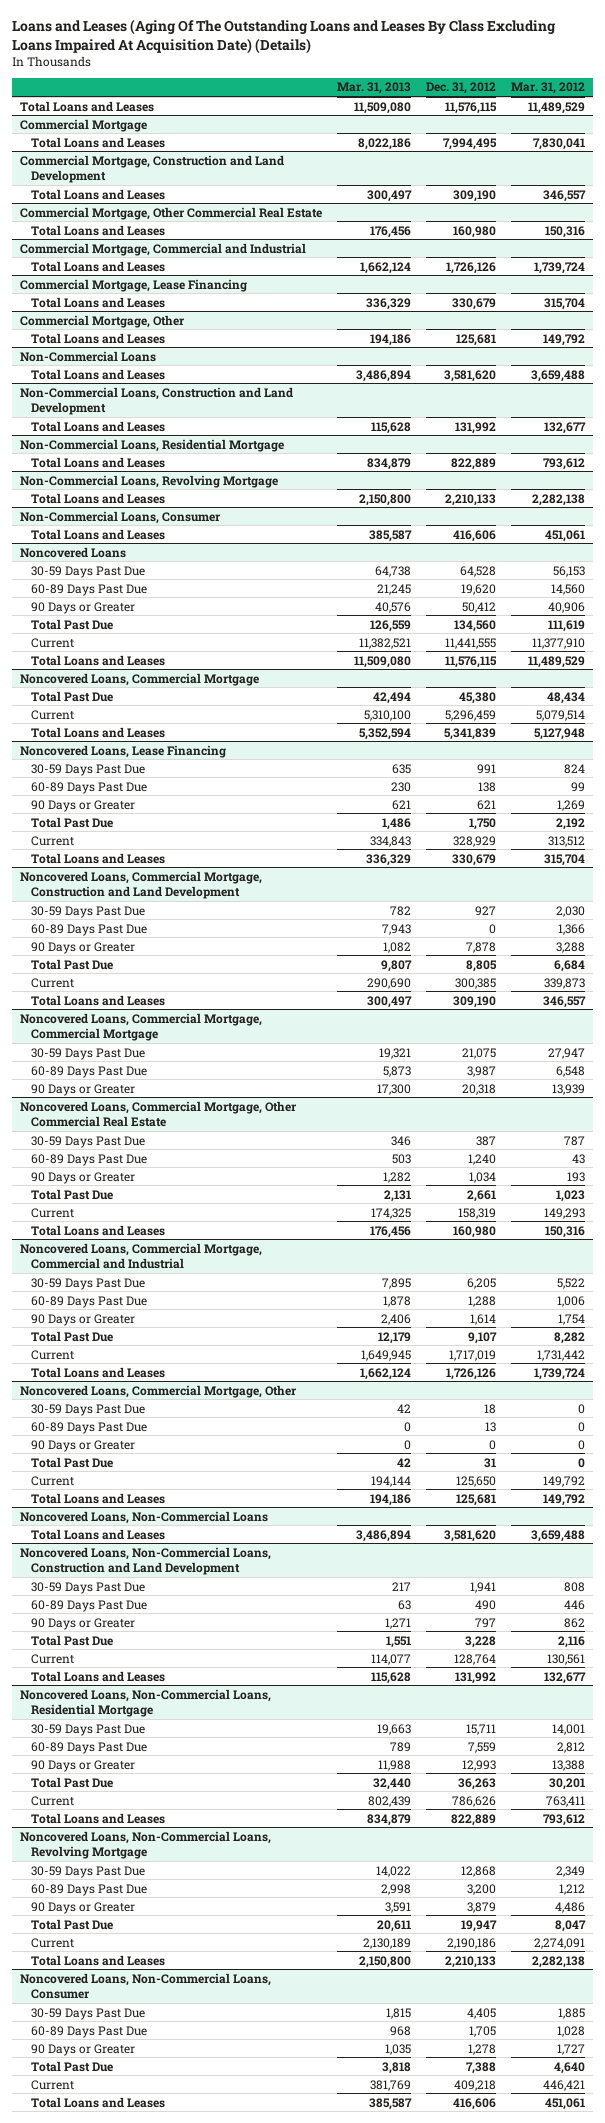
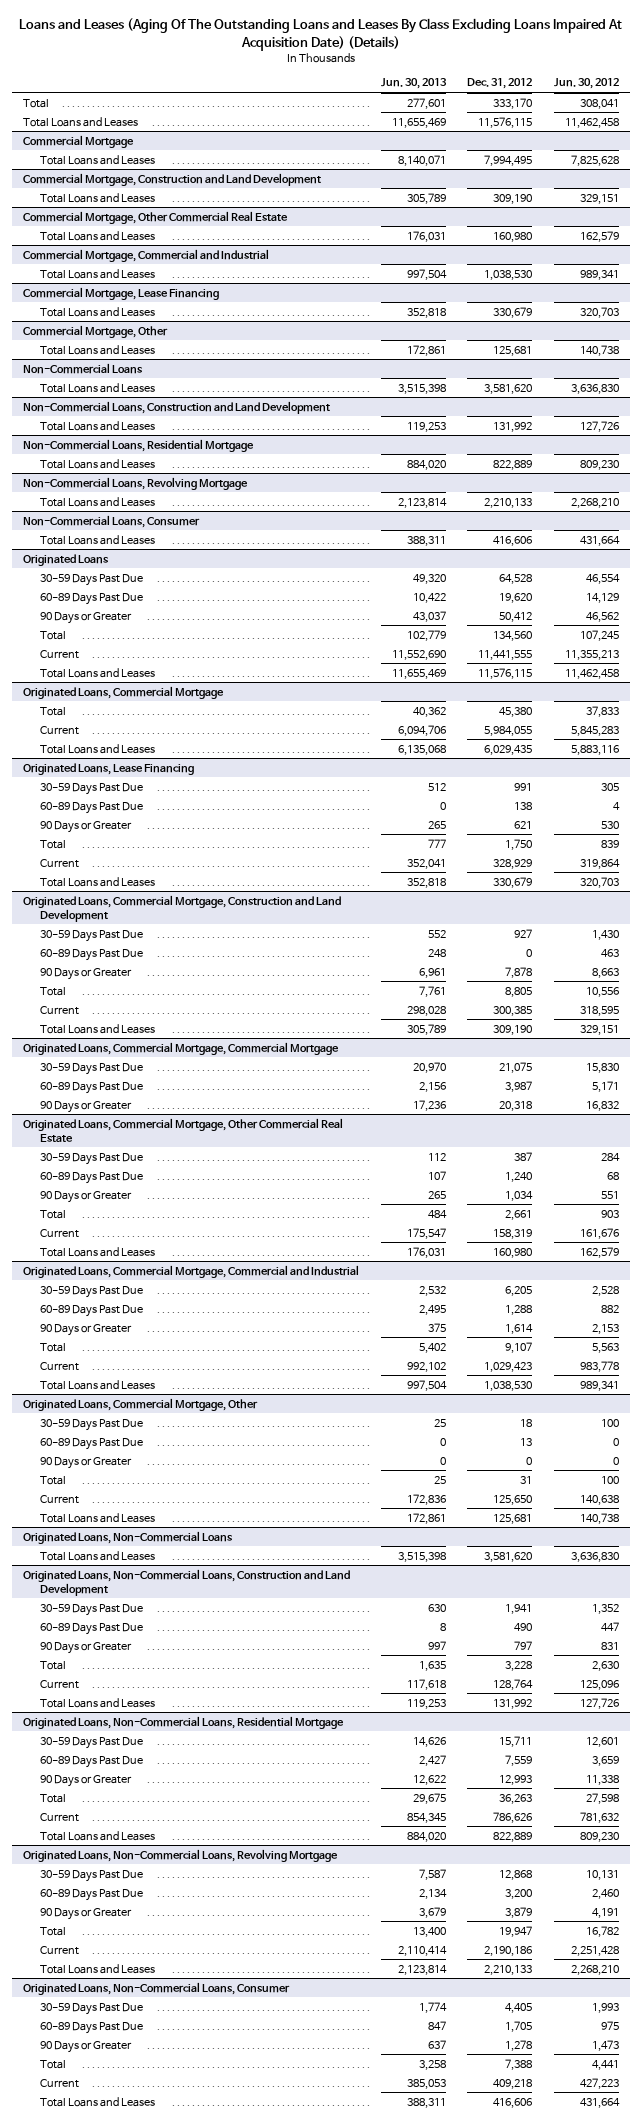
- | Mar. 31, 2013 | Dec. 31, 2012 | Mar. 31, 2012
+ | Jun. 30, 2013 | Dec. 31, 2012 | Jun. 30, 2012
+ Total | 277,601 | 333,170 | 308,041
@ Commercial Mortgage, Commercial and Industrial
- Total Loans and Leases | 1,662,124 | 1,726,126 | 1,739,724
+ Total Loans and Leases | 997,504 | 1,038,530 | 989,341
- Noncovered Loans
+ Originated Loans
- Total Past Due | 126,559 | 134,560 | 111,619
+ Total | 102,779 | 134,560 | 107,245
- Noncovered Loans, Commercial Mortgage
- Total Past Due | 42,494 | 45,380 | 48,434
- Current | 5,310,100 | 5,296,459 | 5,079,514
- Total Loans and Leases | 5,352,594 | 5,341,839 | 5,127,948
- Noncovered Loans, Lease Financing
+ Originated Loans, Commercial Mortgage
+ Total | 40,362 | 45,380 | 37,833
+ Current | 6,094,706 | 5,984,055 | 5,845,283
+ Total Loans and Leases | 6,135,068 | 6,029,435 | 5,883,116
+ Originated Loans, Lease Financing
- Total Past Due | 1,486 | 1,750 | 2,192
+ Total | 777 | 1,750 | 839
- Noncovered Loans, Commercial Mortgage, Construction and Land Development
+ Originated Loans, Commercial Mortgage, Construction and Land Development
- Total Past Due | 9,807 | 8,805 | 6,684
+ Total | 7,761 | 8,805 | 10,556
- Noncovered Loans, Commercial Mortgage, Commercial Mortgage
+ Originated Loans, Commercial Mortgage, Commercial Mortgage
- Noncovered Loans, Commercial Mortgage, Other Commercial Real Estate
+ Originated Loans, Commercial Mortgage, Other Commercial Real Estate
- Total Past Due | 2,131 | 2,661 | 1,023
+ Total | 484 | 2,661 | 903
- Noncovered Loans, Commercial Mortgage, Commercial and Industrial
+ Originated Loans, Commercial Mortgage, Commercial and Industrial
- Total Past Due | 12,179 | 9,107 | 8,282
- Current | 1,649,945 | 1,717,019 | 1,731,442
- Total Loans and Leases | 1,662,124 | 1,726,126 | 1,739,724
- Noncovered Loans, Commercial Mortgage, Other
+ Total | 5,402 | 9,107 | 5,563
+ Current | 992,102 | 1,029,423 | 983,778
+ Total Loans and Leases | 997,504 | 1,038,530 | 989,341
+ Originated Loans, Commercial Mortgage, Other
- Total Past Due | 42 | 31 | 0
+ Total | 25 | 31 | 100
- Noncovered Loans, Non-Commercial Loans
+ Originated Loans, Non-Commercial Loans
- Noncovered Loans, Non-Commercial Loans, Construction and Land Development
+ Originated Loans, Non-Commercial Loans, Construction and Land Development
- Total Past Due | 1,551 | 3,228 | 2,116
+ Total | 1,635 | 3,228 | 2,630
- Noncovered Loans, Non-Commercial Loans, Residential Mortgage
+ Originated Loans, Non-Commercial Loans, Residential Mortgage
- Total Past Due | 32,440 | 36,263 | 30,201
+ Total | 29,675 | 36,263 | 27,598
- Noncovered Loans, Non-Commercial Loans, Revolving Mortgage
+ Originated Loans, Non-Commercial Loans, Revolving Mortgage
- Total Past Due | 20,611 | 19,947 | 8,047
+ Total | 13,400 | 19,947 | 16,782
- Noncovered Loans, Non-Commercial Loans, Consumer
+ Originated Loans, Non-Commercial Loans, Consumer
- Total Past Due | 3,818 | 7,388 | 4,640
+ Total | 3,258 | 7,388 | 4,441

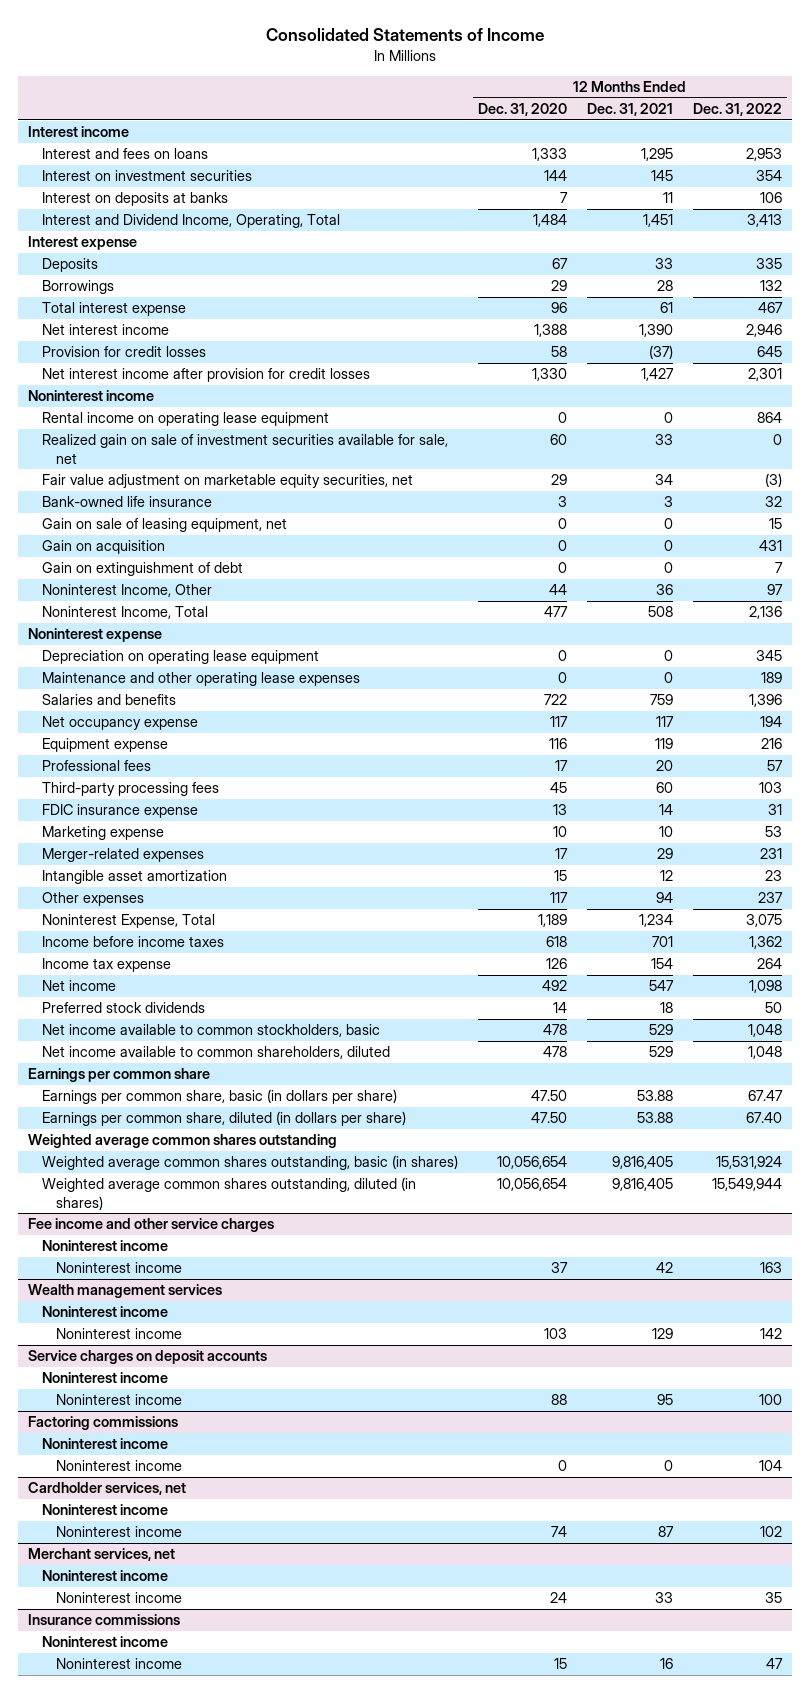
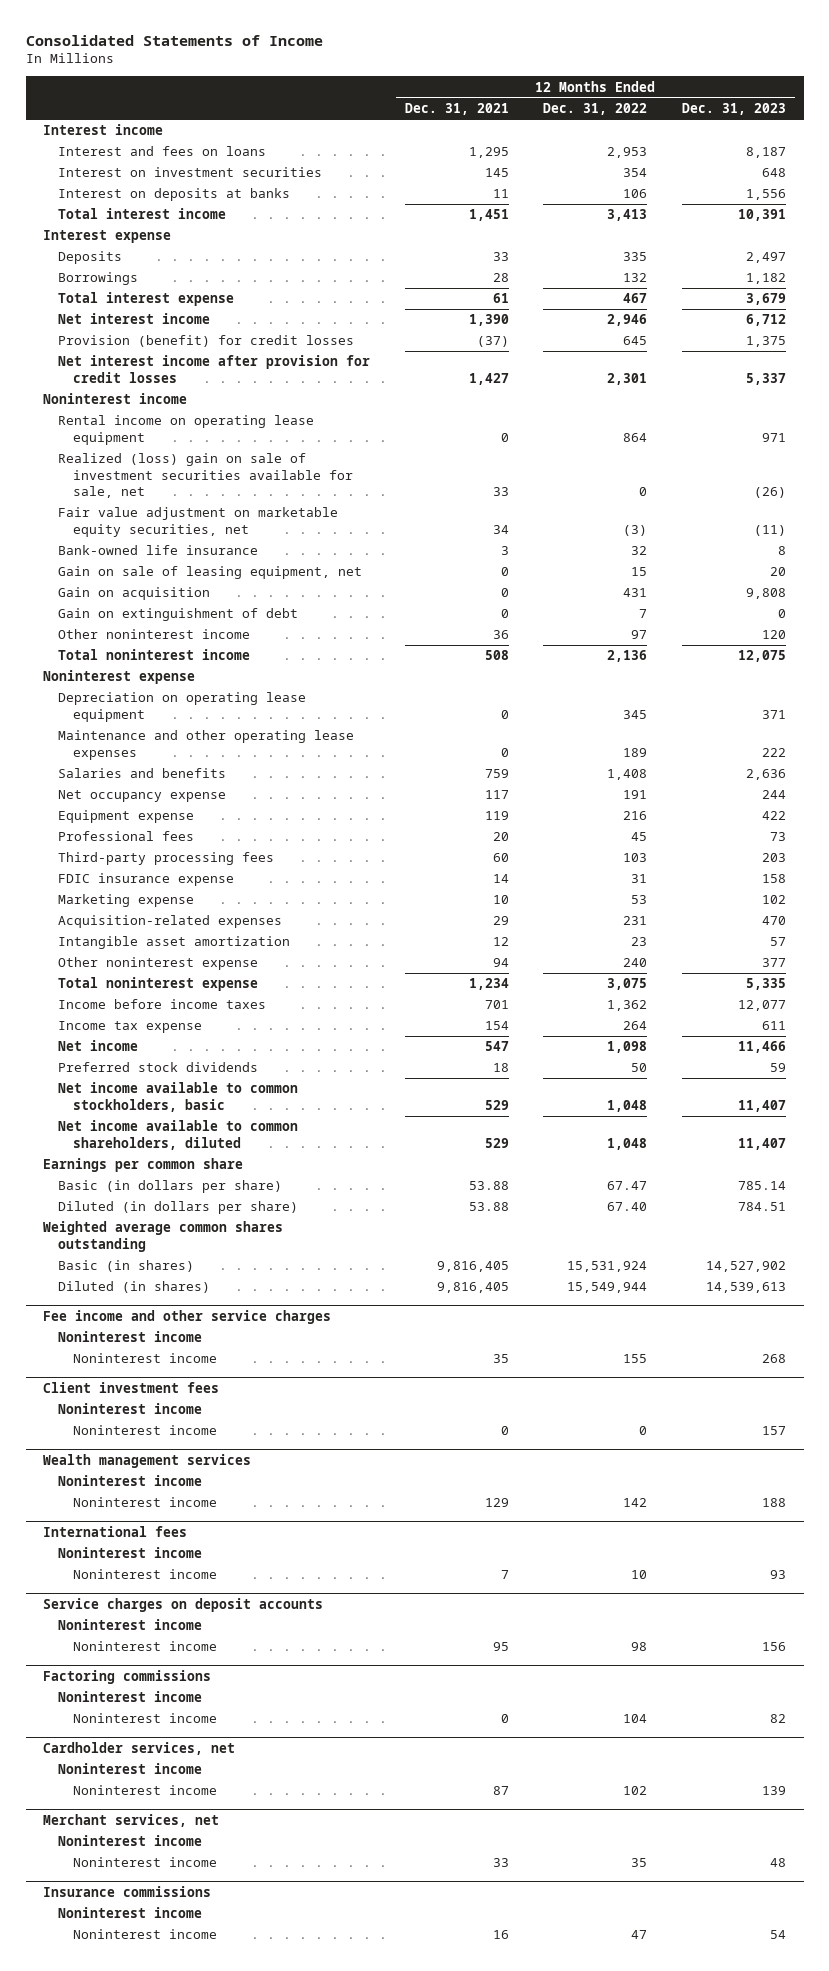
- | 12 Months Ended Dec. 31, 2020 | 12 Months Ended Dec. 31, 2021 | 12 Months Ended Dec. 31, 2022
+ | 12 Months Ended Dec. 31, 2021 | 12 Months Ended Dec. 31, 2022 | 12 Months Ended Dec. 31, 2023
- Interest and Dividend Income, Operating, Total | 1,484 | 1,451 | 3,413
+ Total interest income | 1,451 | 3,413 | 10,391
- Provision for credit losses | 58 | (37) | 645
+ Provision (benefit) for credit losses | (37) | 645 | 1,375
- Realized gain on sale of investment securities available for sale, net | 60 | 33 | 0
+ Realized (loss) gain on sale of investment securities available for sale, net | 33 | 0 | (26)
- Noninterest Income, Other | 44 | 36 | 97
- Noninterest Income, Total | 477 | 508 | 2,136
+ Other noninterest income | 36 | 97 | 120
+ Total noninterest income | 508 | 2,136 | 12,075
- Salaries and benefits | 722 | 759 | 1,396
- Net occupancy expense | 117 | 117 | 194
+ Salaries and benefits | 759 | 1,408 | 2,636
+ Net occupancy expense | 117 | 191 | 244
- Professional fees | 17 | 20 | 57
+ Professional fees | 20 | 45 | 73
- Merger-related expenses | 17 | 29 | 231
+ Acquisition-related expenses | 29 | 231 | 470
- Other expenses | 117 | 94 | 237
- Noninterest Expense, Total | 1,189 | 1,234 | 3,075
+ Other noninterest expense | 94 | 240 | 377
+ Total noninterest expense | 1,234 | 3,075 | 5,335
- Earnings per common share, basic (in dollars per share) | 47.50 | 53.88 | 67.47
- Earnings per common share, diluted (in dollars per share) | 47.50 | 53.88 | 67.40
+ Basic (in dollars per share) | 53.88 | 67.47 | 785.14
+ Diluted (in dollars per share) | 53.88 | 67.40 | 784.51
- Weighted average common shares outstanding, basic (in shares) | 10,056,654 | 9,816,405 | 15,531,924
- Weighted average common shares outstanding, diluted (in shares) | 10,056,654 | 9,816,405 | 15,549,944
+ Basic (in shares) | 9,816,405 | 15,531,924 | 14,527,902
+ Diluted (in shares) | 9,816,405 | 15,549,944 | 14,539,613
@ Fee income and other service charges
- Noninterest income | 37 | 42 | 163
+ Noninterest income | 35 | 155 | 268
+ Client investment fees
+ Noninterest income
+ Noninterest income | 0 | 0 | 157
+ International fees
+ Noninterest income
+ Noninterest income | 7 | 10 | 93
@ Service charges on deposit accounts
- Noninterest income | 88 | 95 | 100
+ Noninterest income | 95 | 98 | 156

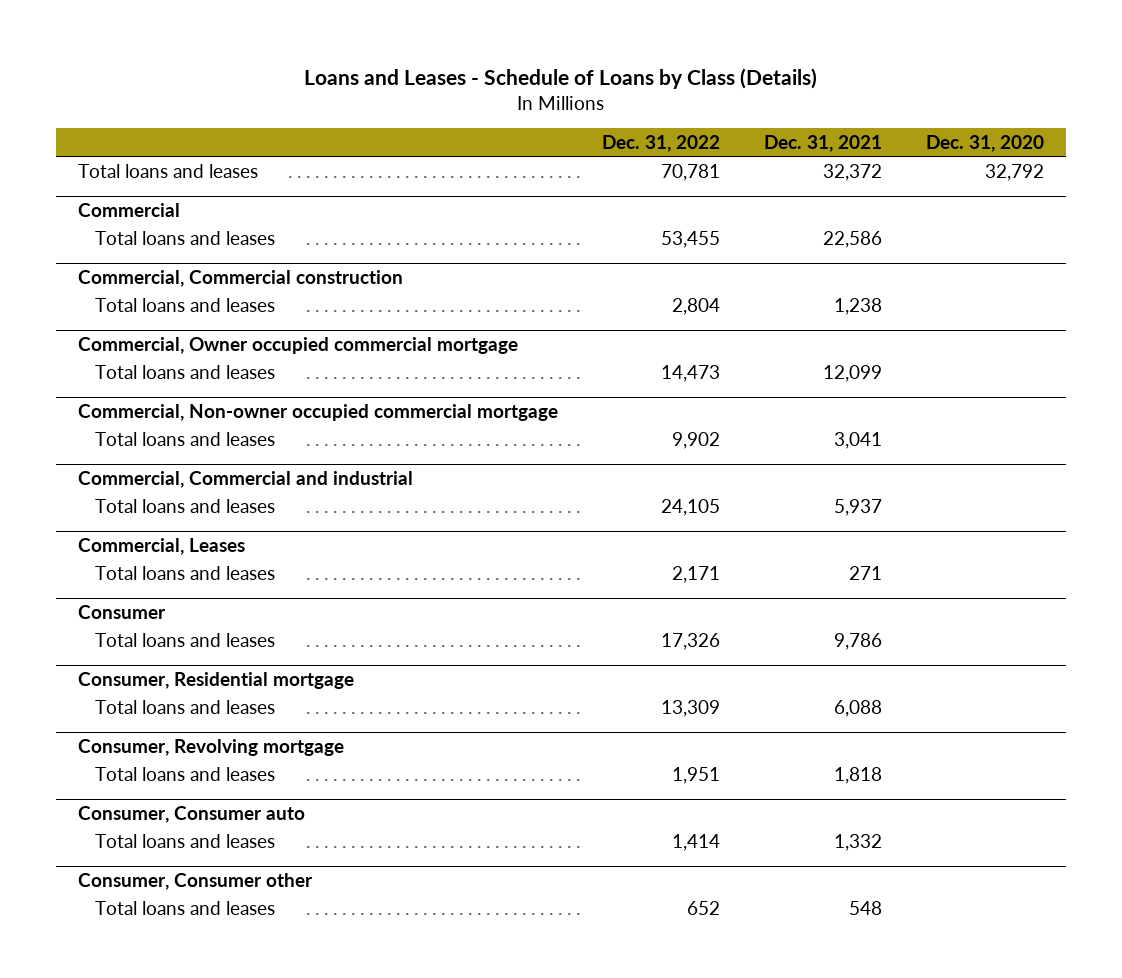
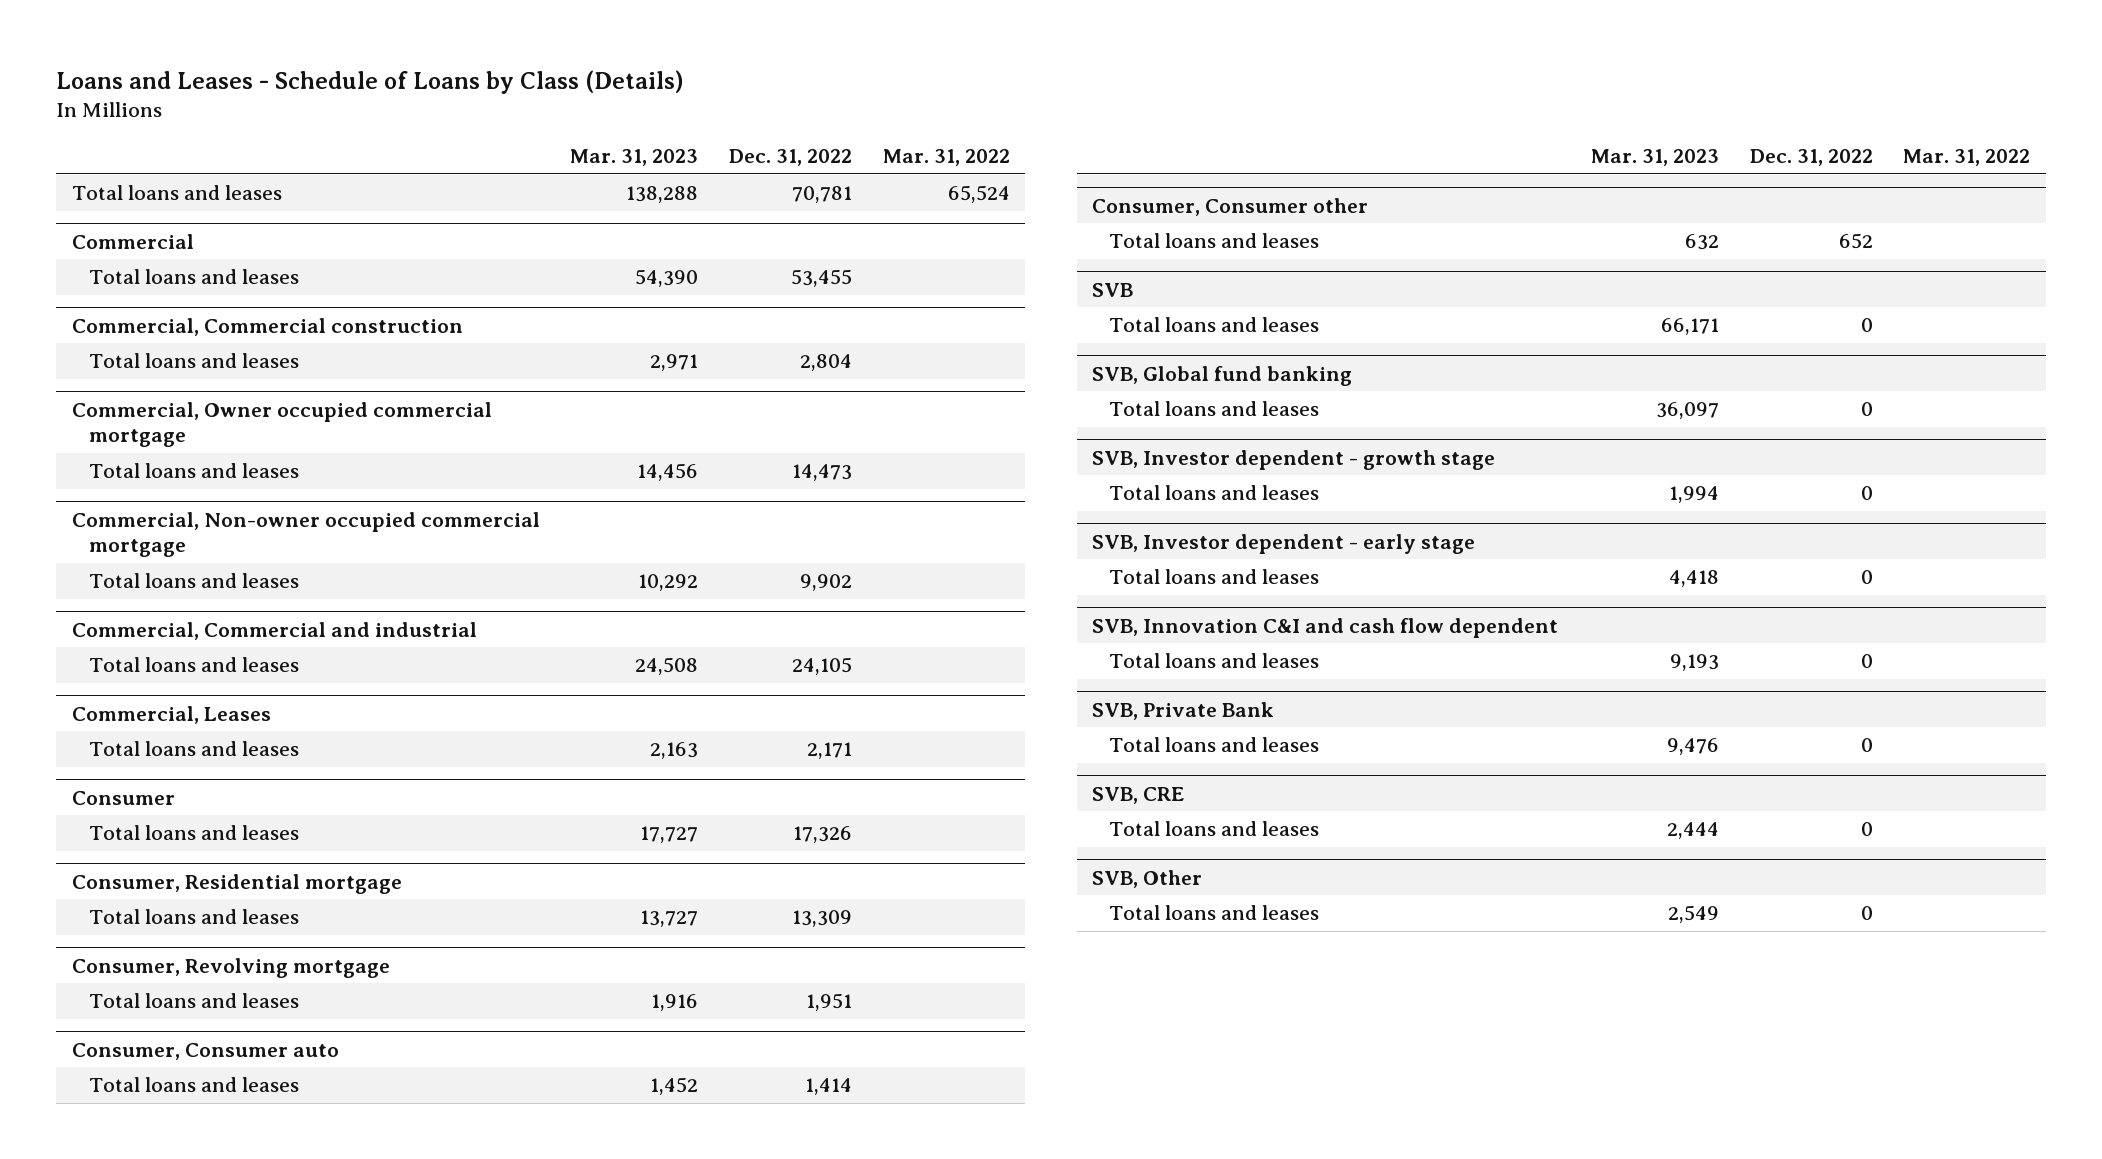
- | Dec. 31, 2022 | Dec. 31, 2021 | Dec. 31, 2020
+ | Mar. 31, 2023 | Dec. 31, 2022 | Mar. 31, 2022
+ SVB
+ Total loans and leases | 66,171 | 0 |
+ SVB, Global fund banking
+ Total loans and leases | 36,097 | 0 |
+ SVB, Investor dependent - growth stage
+ Total loans and leases | 1,994 | 0 |
+ SVB, Investor dependent - early stage
+ Total loans and leases | 4,418 | 0 |
+ SVB, Innovation C&I and cash flow dependent
+ Total loans and leases | 9,193 | 0 |
+ SVB, Private Bank
+ Total loans and leases | 9,476 | 0 |
+ SVB, CRE
+ Total loans and leases | 2,444 | 0 |
+ SVB, Other
+ Total loans and leases | 2,549 | 0 |

